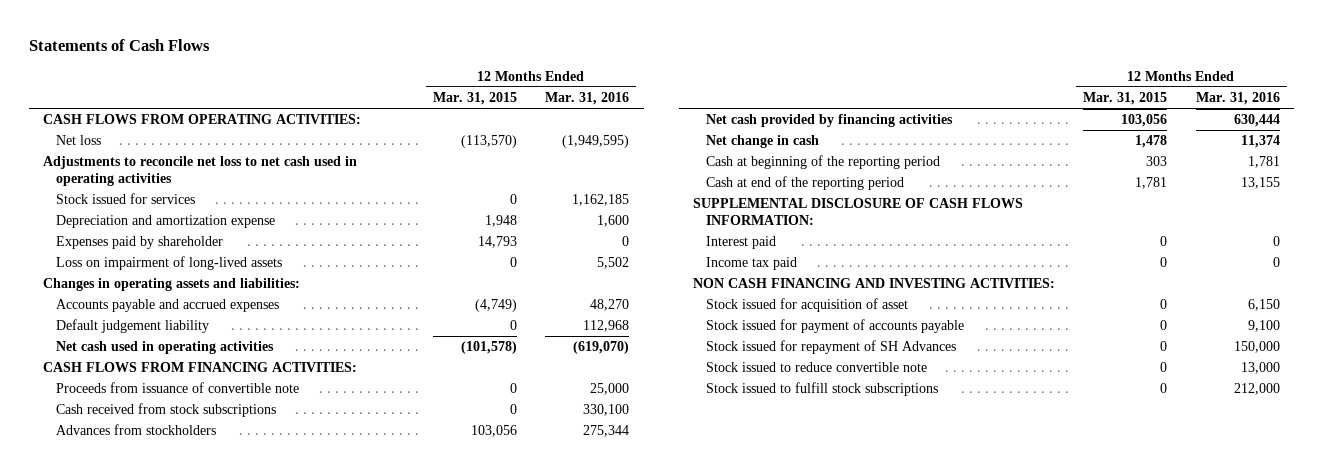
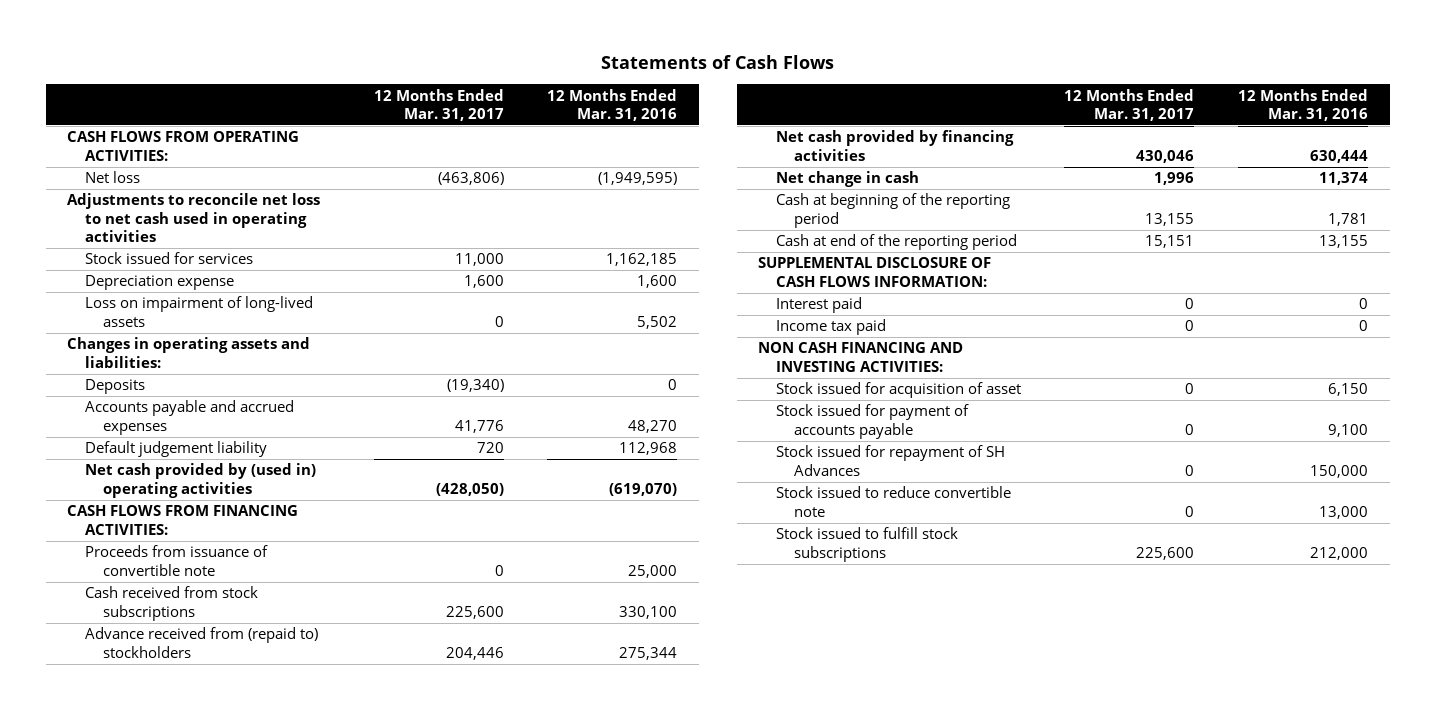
- | 12 Months Ended Mar. 31, 2015 | 12 Months Ended Mar. 31, 2016
+ | 12 Months Ended Mar. 31, 2017 | 12 Months Ended Mar. 31, 2016
- Depreciation and amortization expense | 1,948 | 1,600
- Expenses paid by shareholder | 14,793 | 0
+ Depreciation expense | 1,600 | 1,600
+ Deposits | (19,340) | 0
- Net cash used in operating activities | (101,578) | (619,070)
+ Net cash provided by (used in) operating activities | (428,050) | (619,070)
- Advances from stockholders | 103,056 | 275,344
+ Advance received from (repaid to) stockholders | 204,446 | 275,344

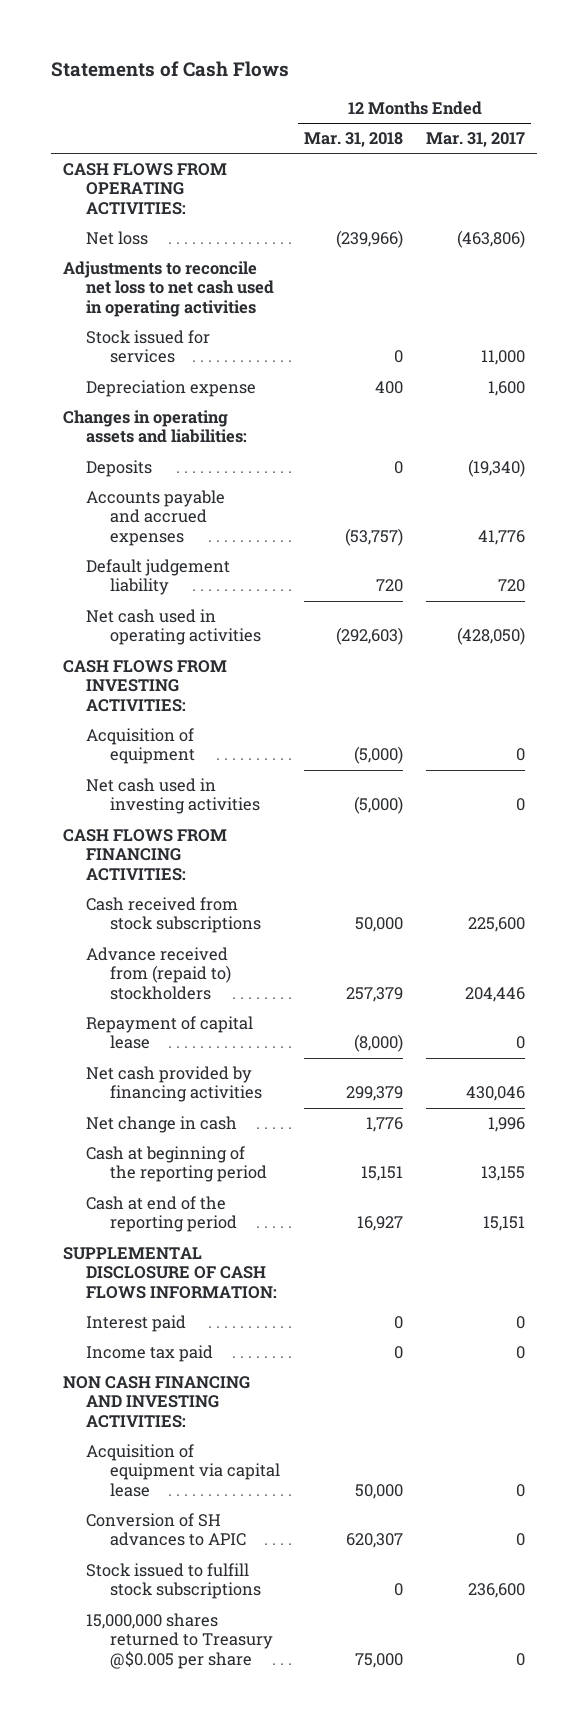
- | 12 Months Ended Mar. 31, 2017 | 12 Months Ended Mar. 31, 2016
+ | 12 Months Ended Mar. 31, 2018 | 12 Months Ended Mar. 31, 2017
- Loss on impairment of long-lived assets | 0 | 5,502
- Net cash provided by (used in) operating activities | (428,050) | (619,070)
+ Net cash used in operating activities | (292,603) | (428,050)
+ CASH FLOWS FROM INVESTING ACTIVITIES:
+ Acquisition of equipment | (5,000) | 0
+ Net cash used in investing activities | (5,000) | 0
- Proceeds from issuance of convertible note | 0 | 25,000
+ Repayment of capital lease | (8,000) | 0
- Stock issued for acquisition of asset | 0 | 6,150
- Stock issued for payment of accounts payable | 0 | 9,100
- Stock issued for repayment of SH Advances | 0 | 150,000
- Stock issued to reduce convertible note | 0 | 13,000
- Stock issued to fulfill stock subscriptions | 225,600 | 212,000
+ Acquisition of equipment via capital lease | 50,000 | 0
+ Conversion of SH advances to APIC | 620,307 | 0
+ Stock issued to fulfill stock subscriptions | 0 | 236,600
+ 15,000,000 shares returned to Treasury @$0.005 per share | 75,000 | 0

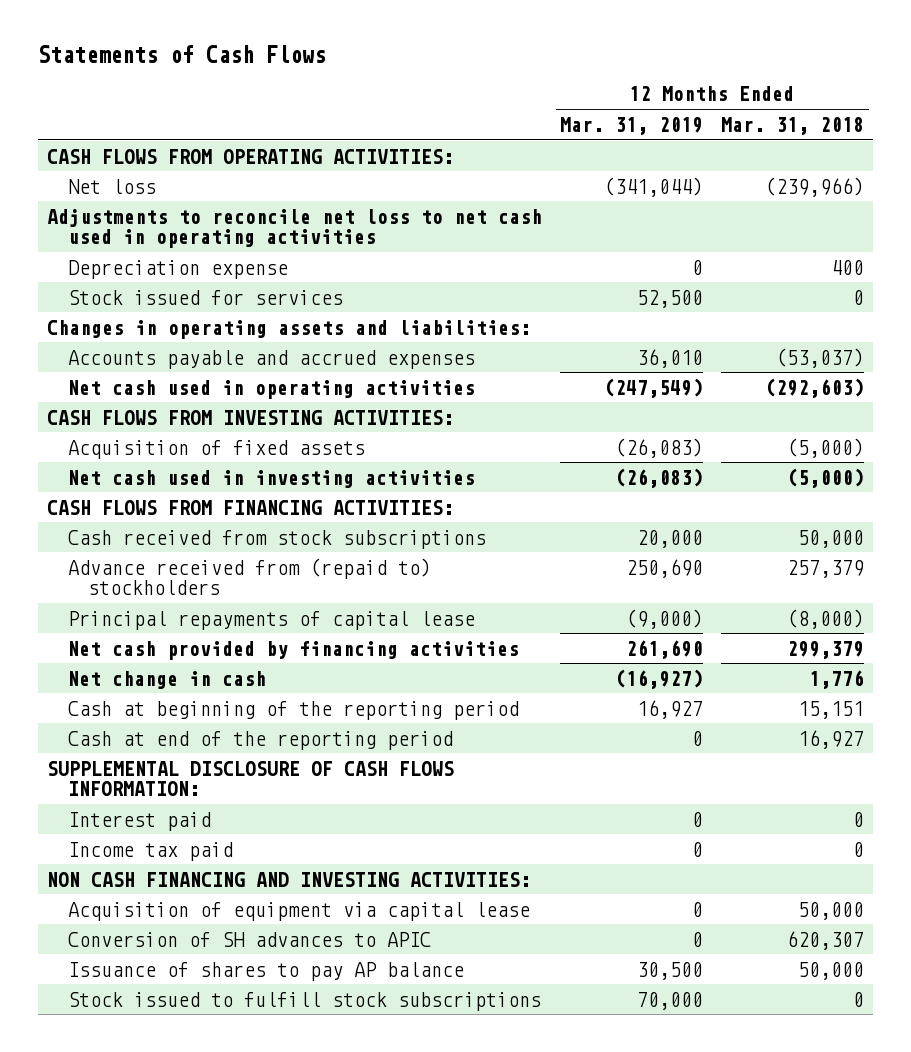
- | 12 Months Ended Mar. 31, 2018 | 12 Months Ended Mar. 31, 2017
+ | 12 Months Ended Mar. 31, 2019 | 12 Months Ended Mar. 31, 2018
moved down: Stock issued for services | 52,500 | 0
- Deposits | 0 | (19,340)
- Accounts payable and accrued expenses | (53,757) | 41,776
- Default judgement liability | 720 | 720
+ Accounts payable and accrued expenses | 36,010 | (53,037)
- Acquisition of equipment | (5,000) | 0
+ Acquisition of fixed assets | (26,083) | (5,000)
- Repayment of capital lease | (8,000) | 0
+ Principal repayments of capital lease | (9,000) | (8,000)
+ Issuance of shares to pay AP balance | 30,500 | 50,000
- 15,000,000 shares returned to Treasury @$0.005 per share | 75,000 | 0

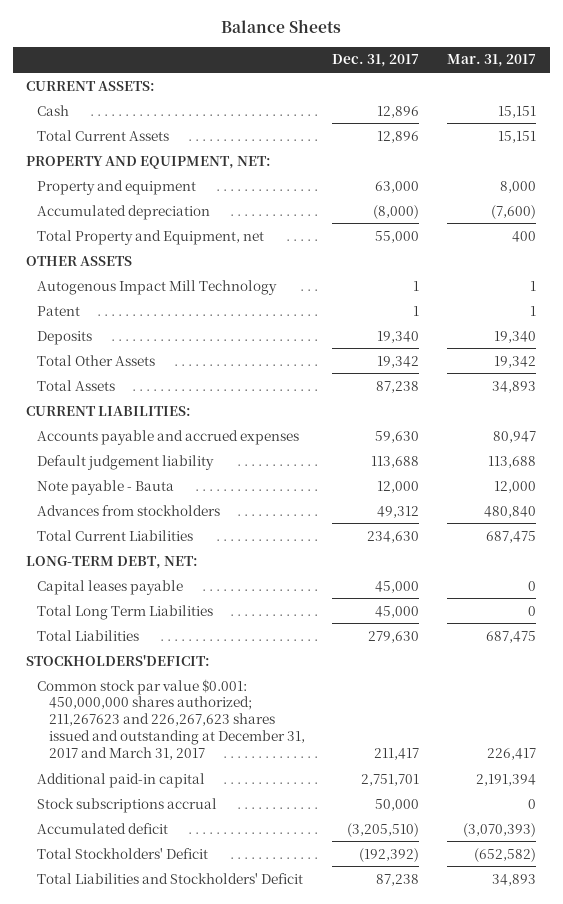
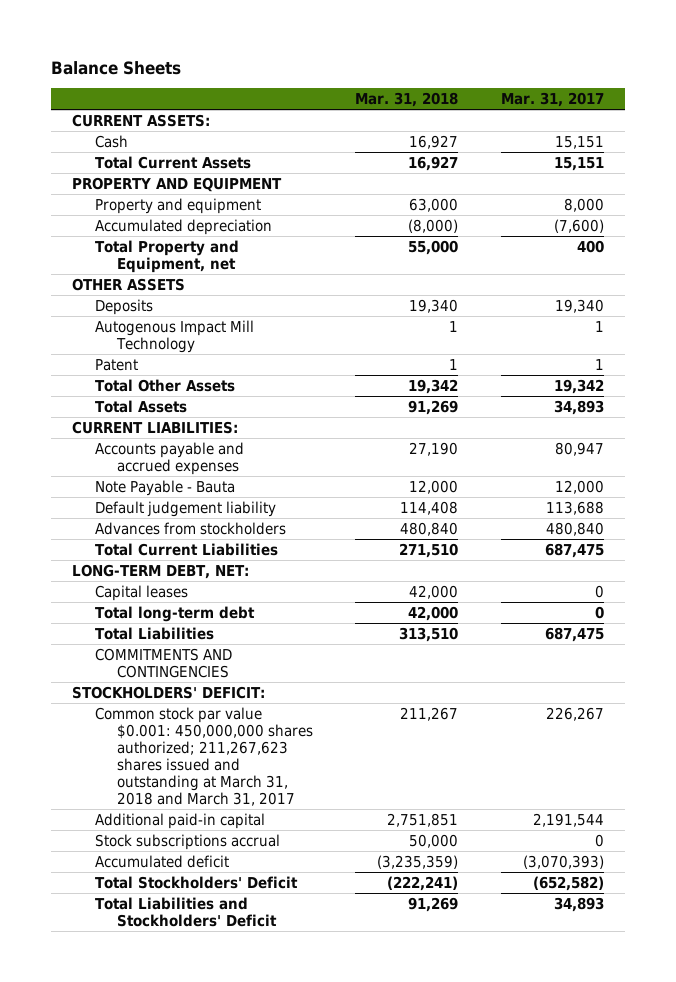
- | Dec. 31, 2017 | Mar. 31, 2017
+ | Mar. 31, 2018 | Mar. 31, 2017
- PROPERTY AND EQUIPMENT, NET:
+ PROPERTY AND EQUIPMENT
moved up: Deposits | 19,340 | 19,340
+ Note Payable - Bauta | 12,000 | 12,000
- Note payable - Bauta | 12,000 | 12,000
- Capital leases payable | 45,000 | 0
- Total Long Term Liabilities | 45,000 | 0
+ Capital leases | 42,000 | 0
+ Total long-term debt | 42,000 | 0
- STOCKHOLDERS'DEFICIT:
- Common stock par value $0.001: 450,000,000 shares authorized; 211,267623 and 226,267,623 shares issued and outstanding at December 31, 2017 and March 31, 2017 | 211,417 | 226,417
- Additional paid-in capital | 2,751,701 | 2,191,394
+ COMMITMENTS AND CONTINGENCIES
+ STOCKHOLDERS' DEFICIT:
+ Common stock par value $0.001: 450,000,000 shares authorized; 211,267,623 shares issued and outstanding at March 31, 2018 and March 31, 2017 | 211,267 | 226,267
+ Additional paid-in capital | 2,751,851 | 2,191,544

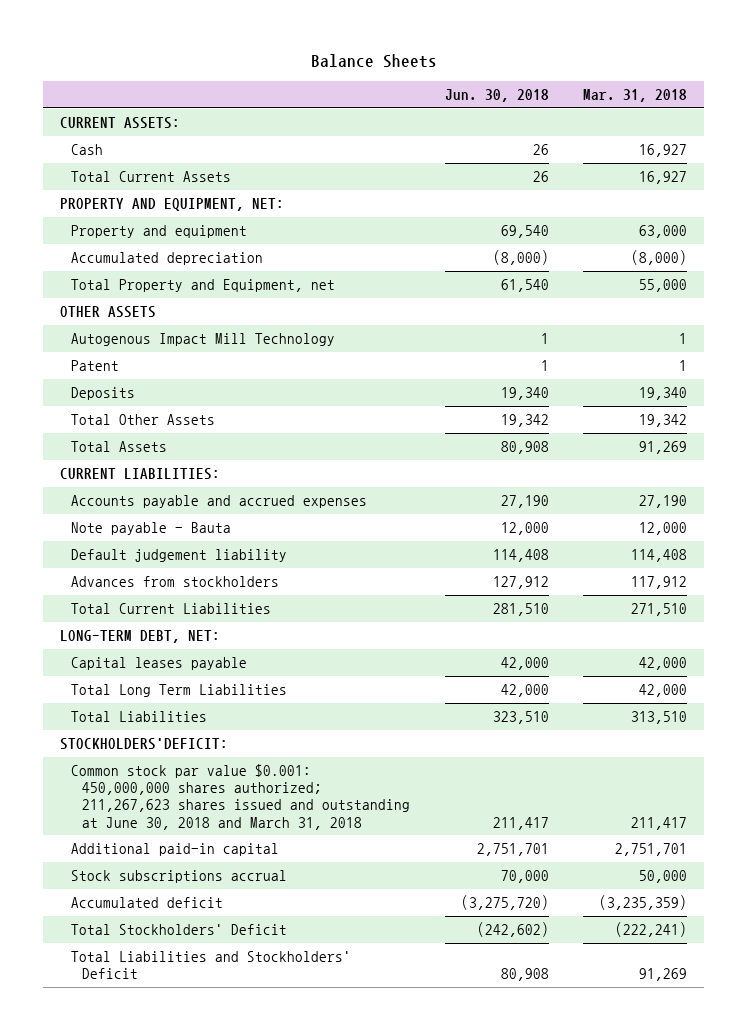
- | Mar. 31, 2018 | Mar. 31, 2017
+ | Jun. 30, 2018 | Mar. 31, 2018
- PROPERTY AND EQUIPMENT
+ PROPERTY AND EQUIPMENT, NET:
moved down: Deposits | 19,340 | 19,340
- Note Payable - Bauta | 12,000 | 12,000
+ Note payable - Bauta | 12,000 | 12,000
- Advances from stockholders | 480,840 | 480,840
+ Advances from stockholders | 127,912 | 117,912
- Capital leases | 42,000 | 0
- Total long-term debt | 42,000 | 0
+ Capital leases payable | 42,000 | 42,000
+ Total Long Term Liabilities | 42,000 | 42,000
- COMMITMENTS AND CONTINGENCIES
- STOCKHOLDERS' DEFICIT:
- Common stock par value $0.001: 450,000,000 shares authorized; 211,267,623 shares issued and outstanding at March 31, 2018 and March 31, 2017 | 211,267 | 226,267
- Additional paid-in capital | 2,751,851 | 2,191,544
+ STOCKHOLDERS'DEFICIT:
+ Common stock par value $0.001: 450,000,000 shares authorized; 211,267,623 shares issued and outstanding at June 30, 2018 and March 31, 2018 | 211,417 | 211,417
+ Additional paid-in capital | 2,751,701 | 2,751,701

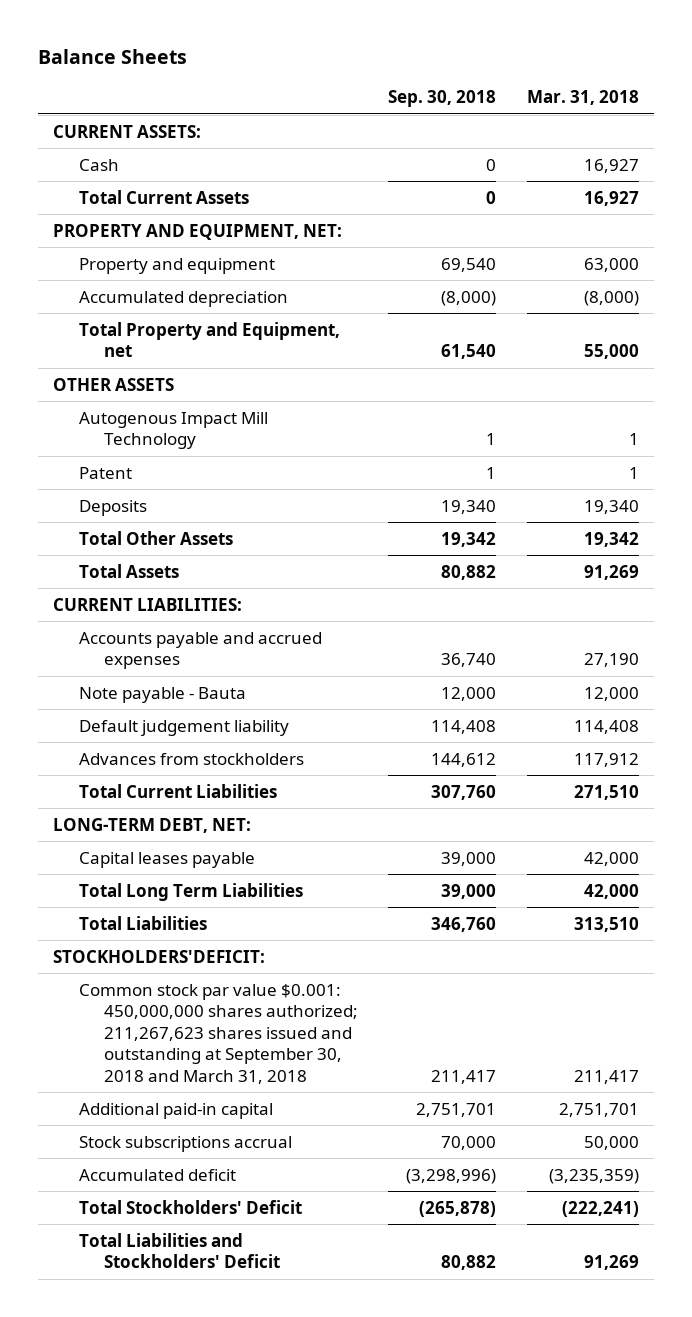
- | Jun. 30, 2018 | Mar. 31, 2018
+ | Sep. 30, 2018 | Mar. 31, 2018
- Common stock par value $0.001: 450,000,000 shares authorized; 211,267,623 shares issued and outstanding at June 30, 2018 and March 31, 2018 | 211,417 | 211,417
+ Common stock par value $0.001: 450,000,000 shares authorized; 211,267,623 shares issued and outstanding at September 30, 2018 and March 31, 2018 | 211,417 | 211,417

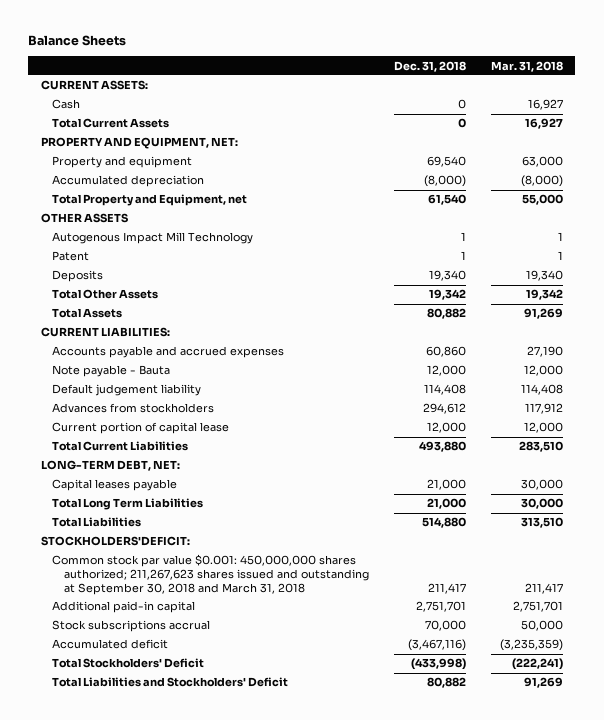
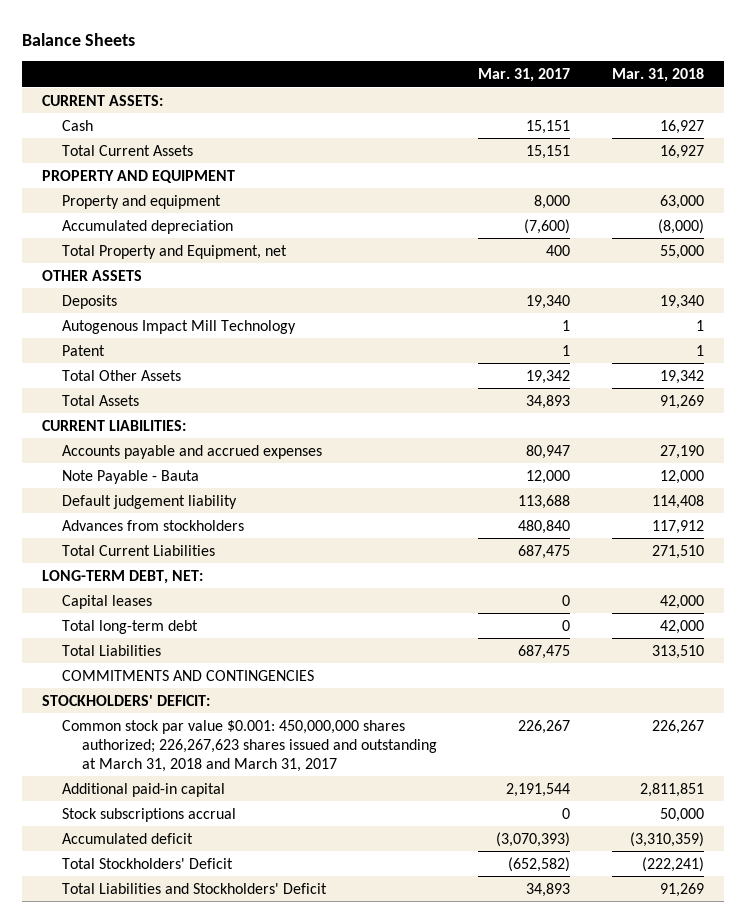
- | Dec. 31, 2018 | Mar. 31, 2018
+ | Mar. 31, 2017 | Mar. 31, 2018
- PROPERTY AND EQUIPMENT, NET:
+ PROPERTY AND EQUIPMENT
moved up: Deposits | 19,340 | 19,340
- Note payable - Bauta | 12,000 | 12,000
+ Note Payable - Bauta | 12,000 | 12,000
- Current portion of capital lease | 12,000 | 12,000
- Total Current Liabilities | 493,880 | 283,510
+ Total Current Liabilities | 687,475 | 271,510
- Capital leases payable | 21,000 | 30,000
- Total Long Term Liabilities | 21,000 | 30,000
+ Capital leases | 0 | 42,000
+ Total long-term debt | 0 | 42,000
- STOCKHOLDERS'DEFICIT:
- Common stock par value $0.001: 450,000,000 shares authorized; 211,267,623 shares issued and outstanding at September 30, 2018 and March 31, 2018 | 211,417 | 211,417
- Additional paid-in capital | 2,751,701 | 2,751,701
+ COMMITMENTS AND CONTINGENCIES
+ STOCKHOLDERS' DEFICIT:
+ Common stock par value $0.001: 450,000,000 shares authorized; 226,267,623 shares issued and outstanding at March 31, 2018 and March 31, 2017 | 226,267 | 226,267
+ Additional paid-in capital | 2,191,544 | 2,811,851
- Accumulated deficit | (3,467,116) | (3,235,359)
+ Accumulated deficit | (3,070,393) | (3,310,359)

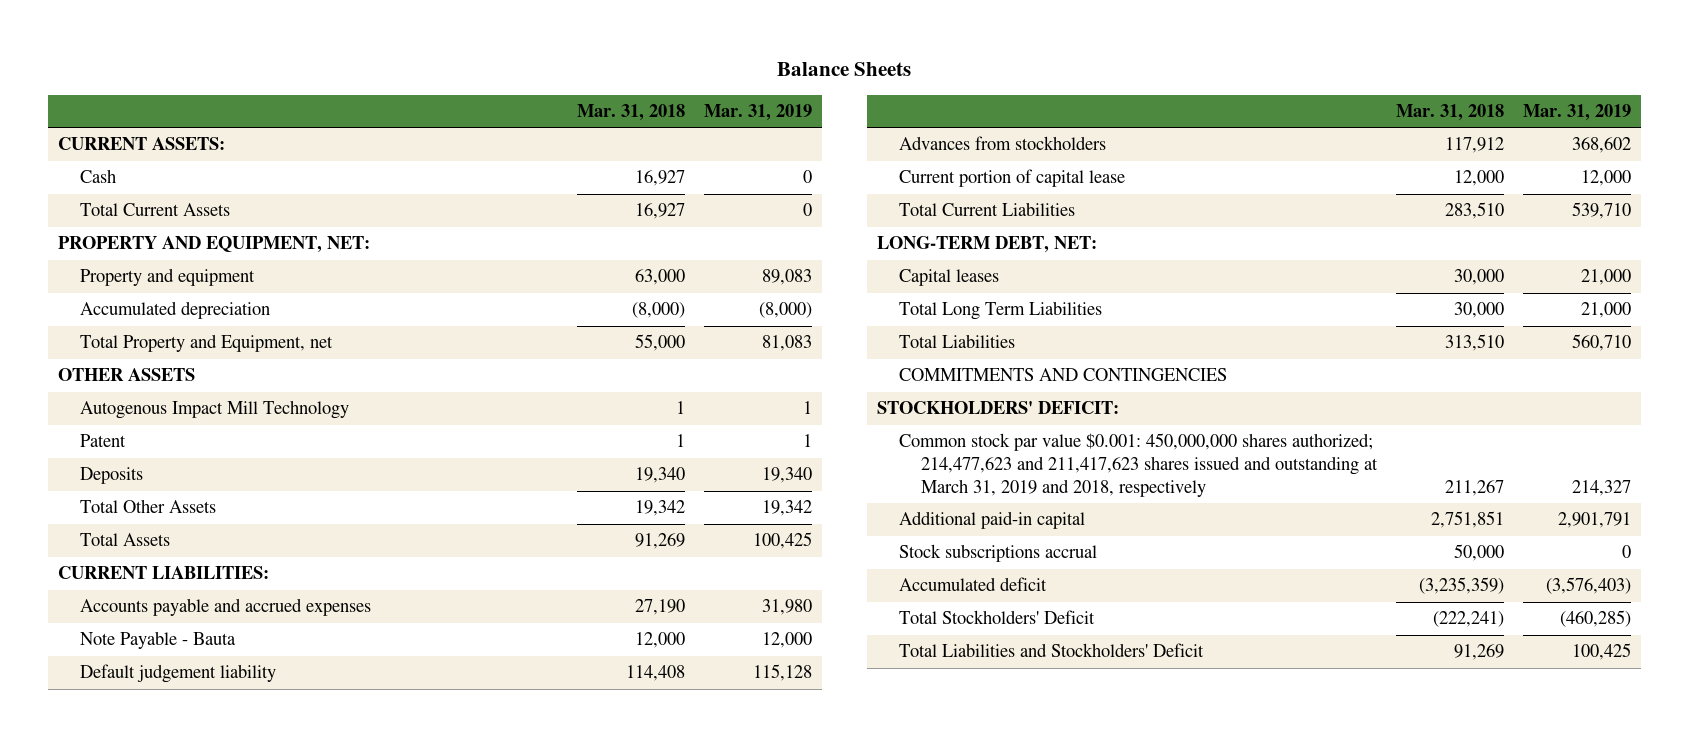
- | Mar. 31, 2017 | Mar. 31, 2018
+ | Mar. 31, 2018 | Mar. 31, 2019
- PROPERTY AND EQUIPMENT
+ PROPERTY AND EQUIPMENT, NET:
moved down: Deposits | 19,340 | 19,340
- Total Current Liabilities | 687,475 | 271,510
+ Current portion of capital lease | 12,000 | 12,000
+ Total Current Liabilities | 283,510 | 539,710
- Capital leases | 0 | 42,000
- Total long-term debt | 0 | 42,000
+ Capital leases | 30,000 | 21,000
+ Total Long Term Liabilities | 30,000 | 21,000
- Common stock par value $0.001: 450,000,000 shares authorized; 226,267,623 shares issued and outstanding at March 31, 2018 and March 31, 2017 | 226,267 | 226,267
- Additional paid-in capital | 2,191,544 | 2,811,851
+ Common stock par value $0.001: 450,000,000 shares authorized; 214,477,623 and 211,417,623 shares issued and outstanding at March 31, 2019 and 2018, respectively | 211,267 | 214,327
+ Additional paid-in capital | 2,751,851 | 2,901,791
- Accumulated deficit | (3,070,393) | (3,310,359)
+ Accumulated deficit | (3,235,359) | (3,576,403)

